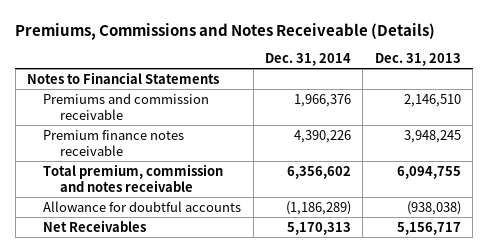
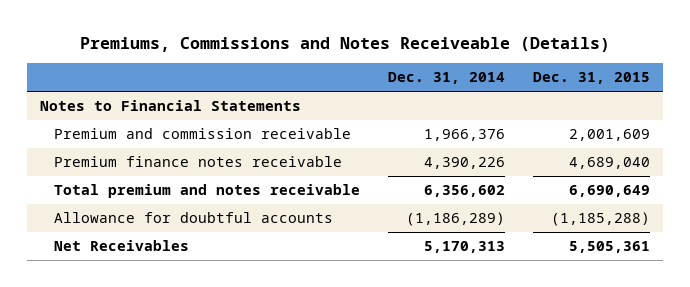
- | Dec. 31, 2014 | Dec. 31, 2013
+ | Dec. 31, 2014 | Dec. 31, 2015
- Premiums and commission receivable | 1,966,376 | 2,146,510
+ Premium and commission receivable | 1,966,376 | 2,001,609
- Total premium, commission and notes receivable | 6,356,602 | 6,094,755
+ Total premium and notes receivable | 6,356,602 | 6,690,649

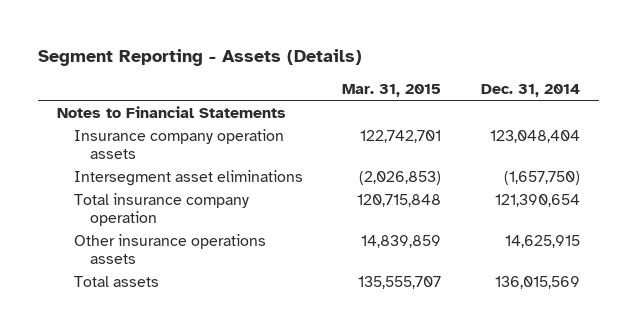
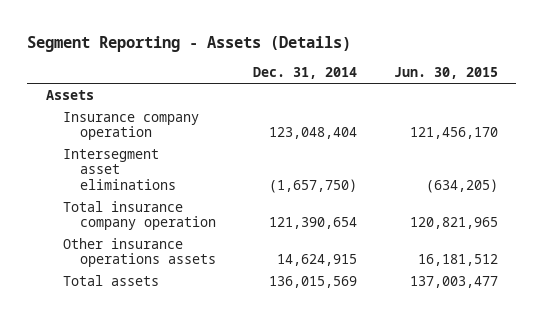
- | Mar. 31, 2015 | Dec. 31, 2014
+ | Dec. 31, 2014 | Jun. 30, 2015
- Notes to Financial Statements
- Insurance company operation assets | 122,742,701 | 123,048,404
+ Assets
+ Insurance company operation | 123,048,404 | 121,456,170
- Other insurance operations assets | 14,839,859 | 14,625,915
+ Other insurance operations assets | 14,624,915 | 16,181,512

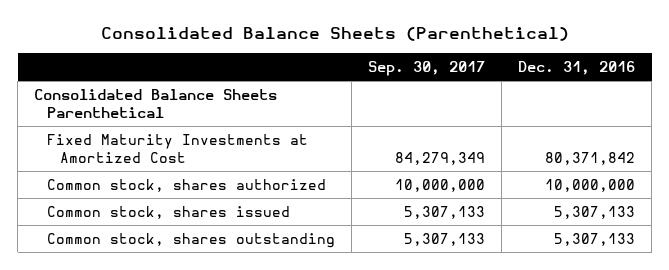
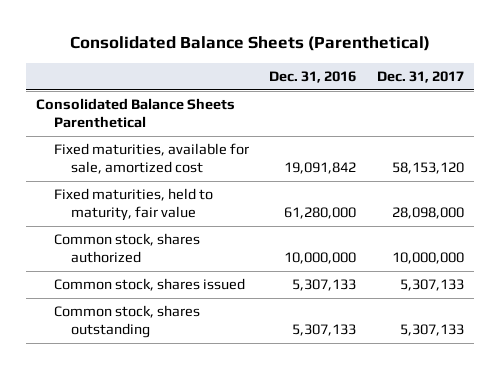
- | Sep. 30, 2017 | Dec. 31, 2016
+ | Dec. 31, 2016 | Dec. 31, 2017
- Fixed Maturity Investments at Amortized Cost | 84,279,349 | 80,371,842
+ Fixed maturities, available for sale, amortized cost | 19,091,842 | 58,153,120
+ Fixed maturities, held to maturity, fair value | 61,280,000 | 28,098,000

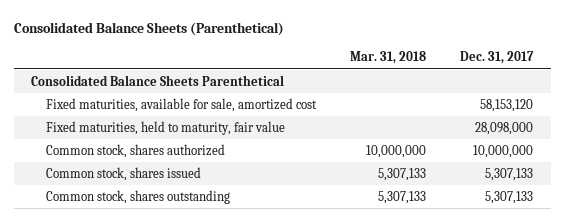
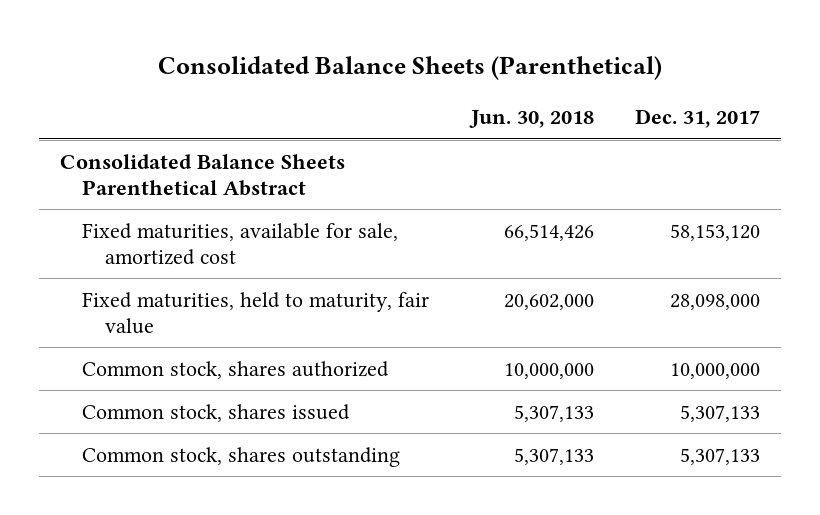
- | Mar. 31, 2018 | Dec. 31, 2017
+ | Jun. 30, 2018 | Dec. 31, 2017
- Consolidated Balance Sheets Parenthetical
+ Consolidated Balance Sheets Parenthetical Abstract

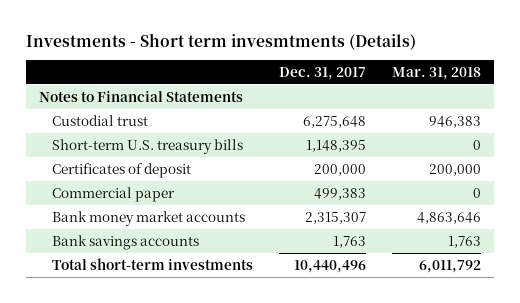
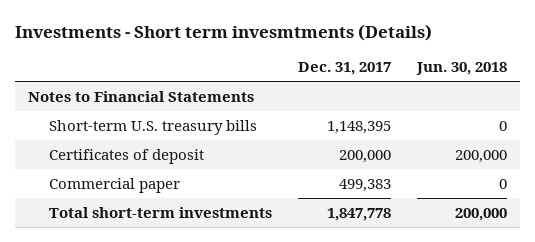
- | Dec. 31, 2017 | Mar. 31, 2018
+ | Dec. 31, 2017 | Jun. 30, 2018
- Custodial trust | 6,275,648 | 946,383
- Bank money market accounts | 2,315,307 | 4,863,646
- Bank savings accounts | 1,763 | 1,763
- Total short-term investments | 10,440,496 | 6,011,792
+ Total short-term investments | 1,847,778 | 200,000

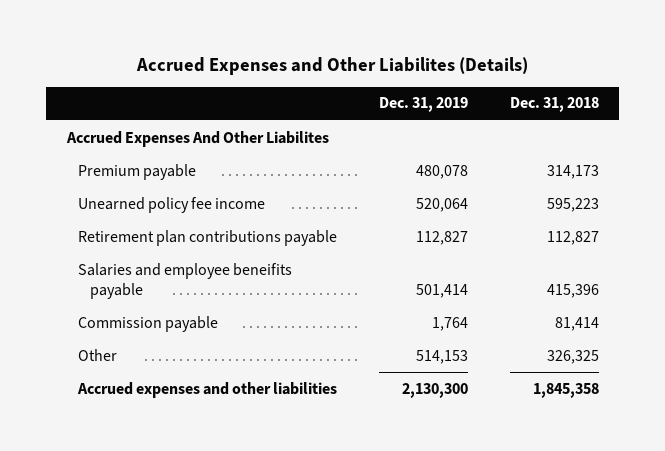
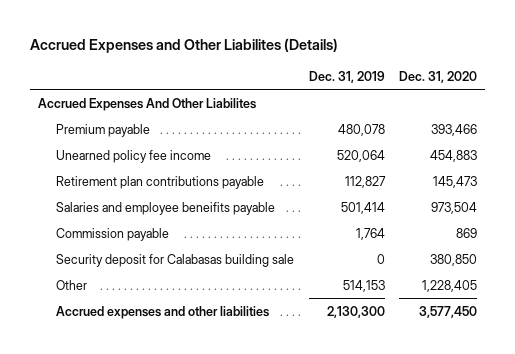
- | Dec. 31, 2019 | Dec. 31, 2018
+ | Dec. 31, 2019 | Dec. 31, 2020
+ Security deposit for Calabasas building sale | 0 | 380,850

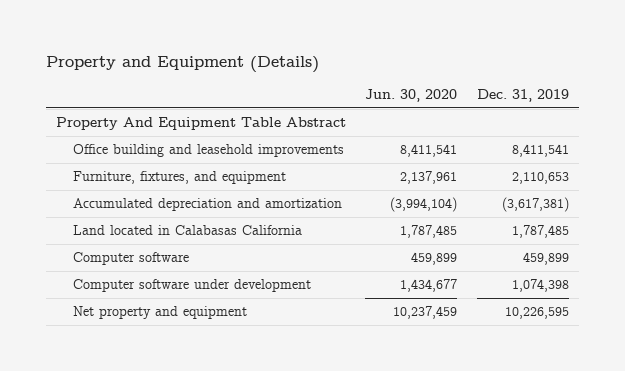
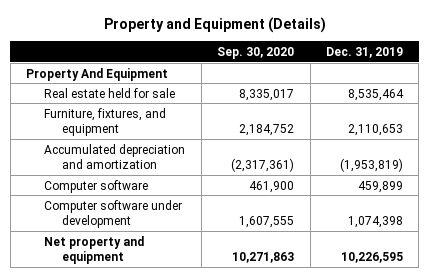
- | Jun. 30, 2020 | Dec. 31, 2019
+ | Sep. 30, 2020 | Dec. 31, 2019
- Property And Equipment Table Abstract
- Office building and leasehold improvements | 8,411,541 | 8,411,541
+ Property And Equipment
+ Real estate held for sale | 8,335,017 | 8,535,464
- Accumulated depreciation and amortization | (3,994,104) | (3,617,381)
- Land located in Calabasas California | 1,787,485 | 1,787,485
+ Accumulated depreciation and amortization | (2,317,361) | (1,953,819)

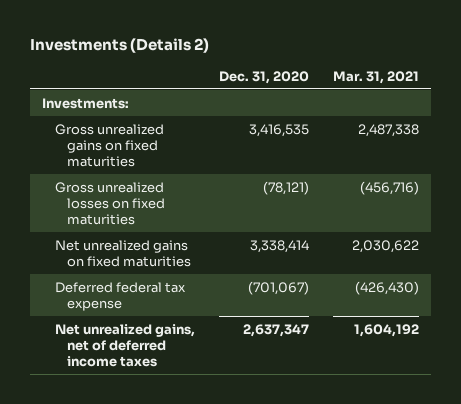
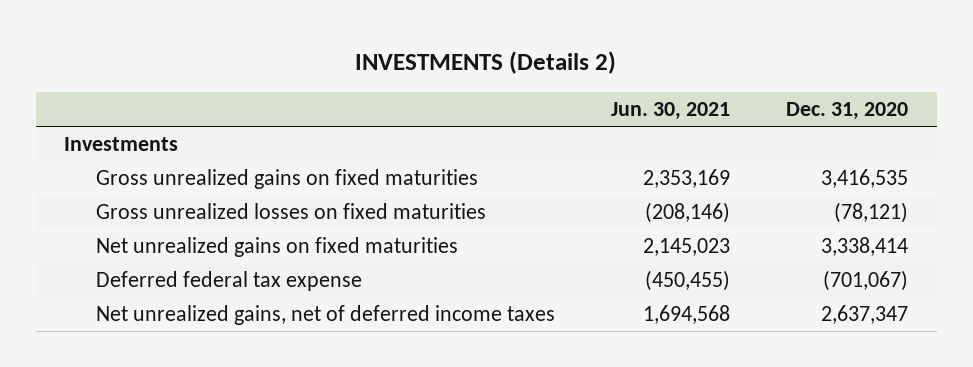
- Investments (Details 2)
+ INVESTMENTS (Details 2)
- | Dec. 31, 2020 | Mar. 31, 2021
+ | Jun. 30, 2021 | Dec. 31, 2020
- Investments:
+ Investments

